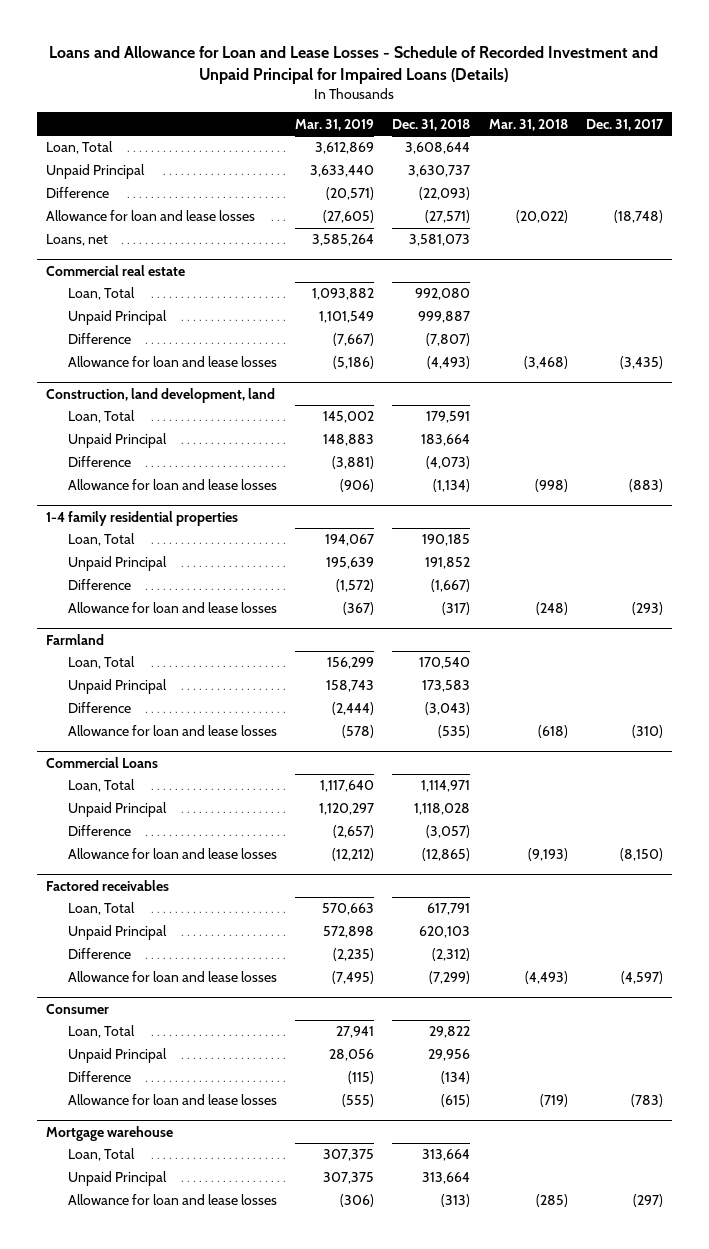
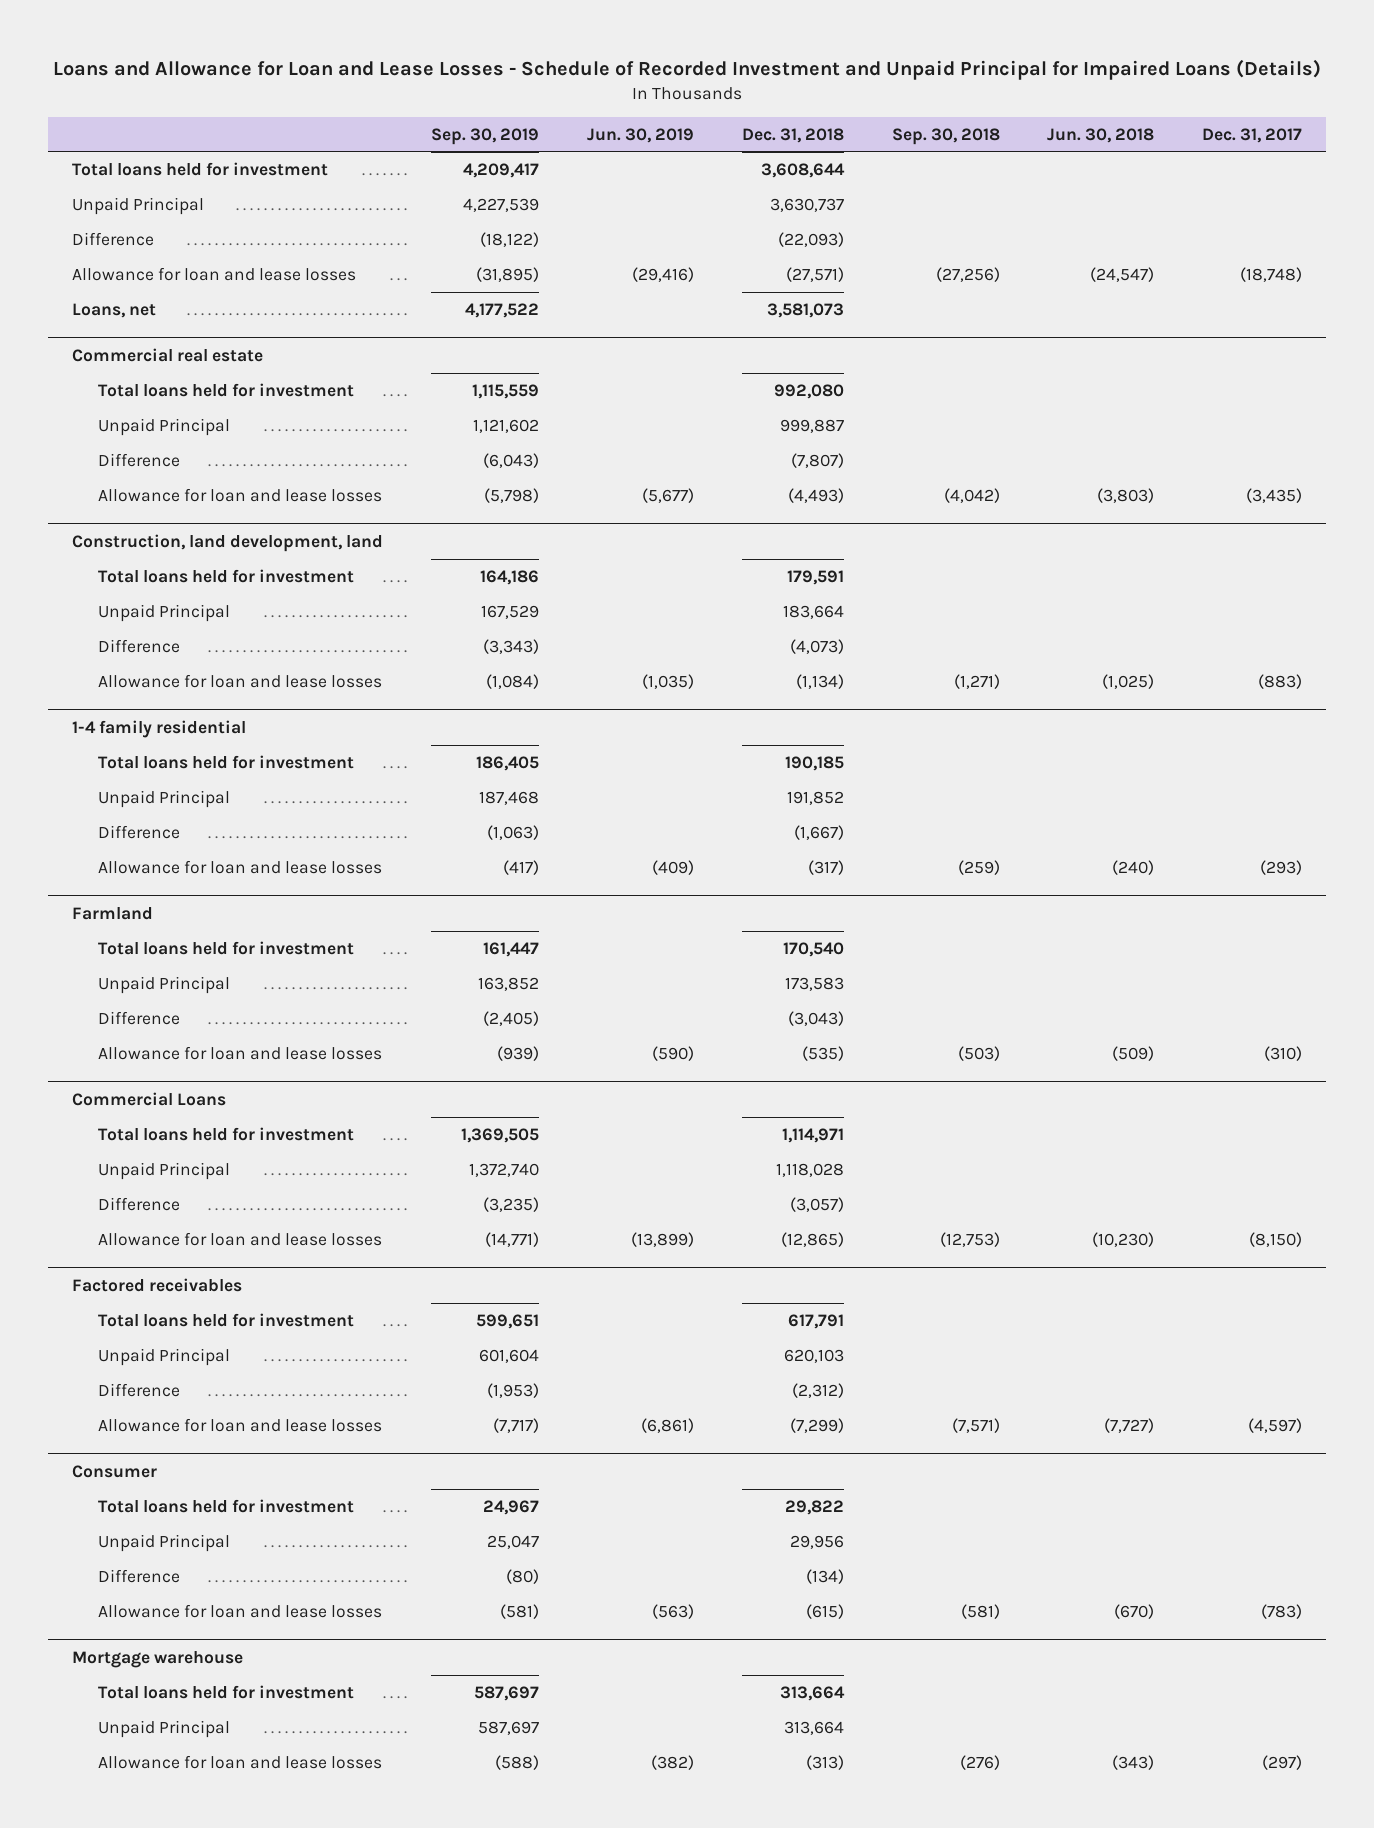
- | Mar. 31, 2019 | Dec. 31, 2018 | Mar. 31, 2018 | Dec. 31, 2017
+ | Sep. 30, 2019 | Jun. 30, 2019 | Dec. 31, 2018 | Sep. 30, 2018 | Jun. 30, 2018 | Dec. 31, 2017
- Loan, Total | 3,612,869 | 3,608,644 | |
+ Total loans held for investment | 4,209,417 | | 3,608,644 | | |
@ Commercial real estate
- Loan, Total | 1,093,882 | 992,080 | |
+ Total loans held for investment | 1,115,559 | | 992,080 | | |
@ Construction, land development, land
- Loan, Total | 145,002 | 179,591 | |
+ Total loans held for investment | 164,186 | | 179,591 | | |
- 1-4 family residential properties
- Loan, Total | 194,067 | 190,185 | |
+ 1-4 family residential
+ Total loans held for investment | 186,405 | | 190,185 | | |
@ Farmland
- Loan, Total | 156,299 | 170,540 | |
+ Total loans held for investment | 161,447 | | 170,540 | | |
@ Commercial Loans
- Loan, Total | 1,117,640 | 1,114,971 | |
+ Total loans held for investment | 1,369,505 | | 1,114,971 | | |
@ Factored receivables
- Loan, Total | 570,663 | 617,791 | |
+ Total loans held for investment | 599,651 | | 617,791 | | |
@ Consumer
- Loan, Total | 27,941 | 29,822 | |
+ Total loans held for investment | 24,967 | | 29,822 | | |
@ Mortgage warehouse
- Loan, Total | 307,375 | 313,664 | |
+ Total loans held for investment | 587,697 | | 313,664 | | |

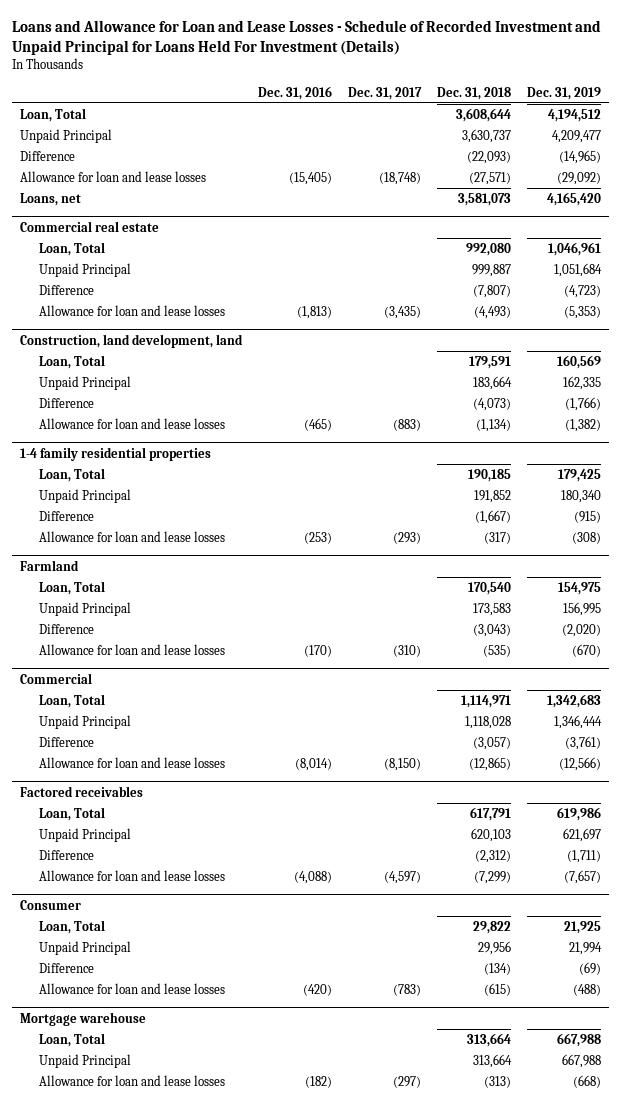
- Loans and Allowance for Loan and Lease Losses - Schedule of Recorded Investment and Unpaid Principal for Impaired Loans (Details)
+ Loans and Allowance for Loan and Lease Losses - Schedule of Recorded Investment and Unpaid Principal for Loans Held For Investment (Details)
- | Sep. 30, 2019 | Jun. 30, 2019 | Dec. 31, 2018 | Sep. 30, 2018 | Jun. 30, 2018 | Dec. 31, 2017
+ | Dec. 31, 2016 | Dec. 31, 2017 | Dec. 31, 2018 | Dec. 31, 2019
- Total loans held for investment | 4,209,417 | | 3,608,644 | | |
+ Loan, Total | | | 3,608,644 | 4,194,512
@ Commercial real estate
- Total loans held for investment | 1,115,559 | | 992,080 | | |
+ Loan, Total | | | 992,080 | 1,046,961
@ Construction, land development, land
- Total loans held for investment | 164,186 | | 179,591 | | |
+ Loan, Total | | | 179,591 | 160,569
- 1-4 family residential
- Total loans held for investment | 186,405 | | 190,185 | | |
+ 1-4 family residential properties
+ Loan, Total | | | 190,185 | 179,425
@ Farmland
- Total loans held for investment | 161,447 | | 170,540 | | |
+ Loan, Total | | | 170,540 | 154,975
- Commercial Loans
- Total loans held for investment | 1,369,505 | | 1,114,971 | | |
+ Commercial
+ Loan, Total | | | 1,114,971 | 1,342,683
@ Factored receivables
- Total loans held for investment | 599,651 | | 617,791 | | |
+ Loan, Total | | | 617,791 | 619,986
@ Consumer
- Total loans held for investment | 24,967 | | 29,822 | | |
+ Loan, Total | | | 29,822 | 21,925
@ Mortgage warehouse
- Total loans held for investment | 587,697 | | 313,664 | | |
+ Loan, Total | | | 313,664 | 667,988

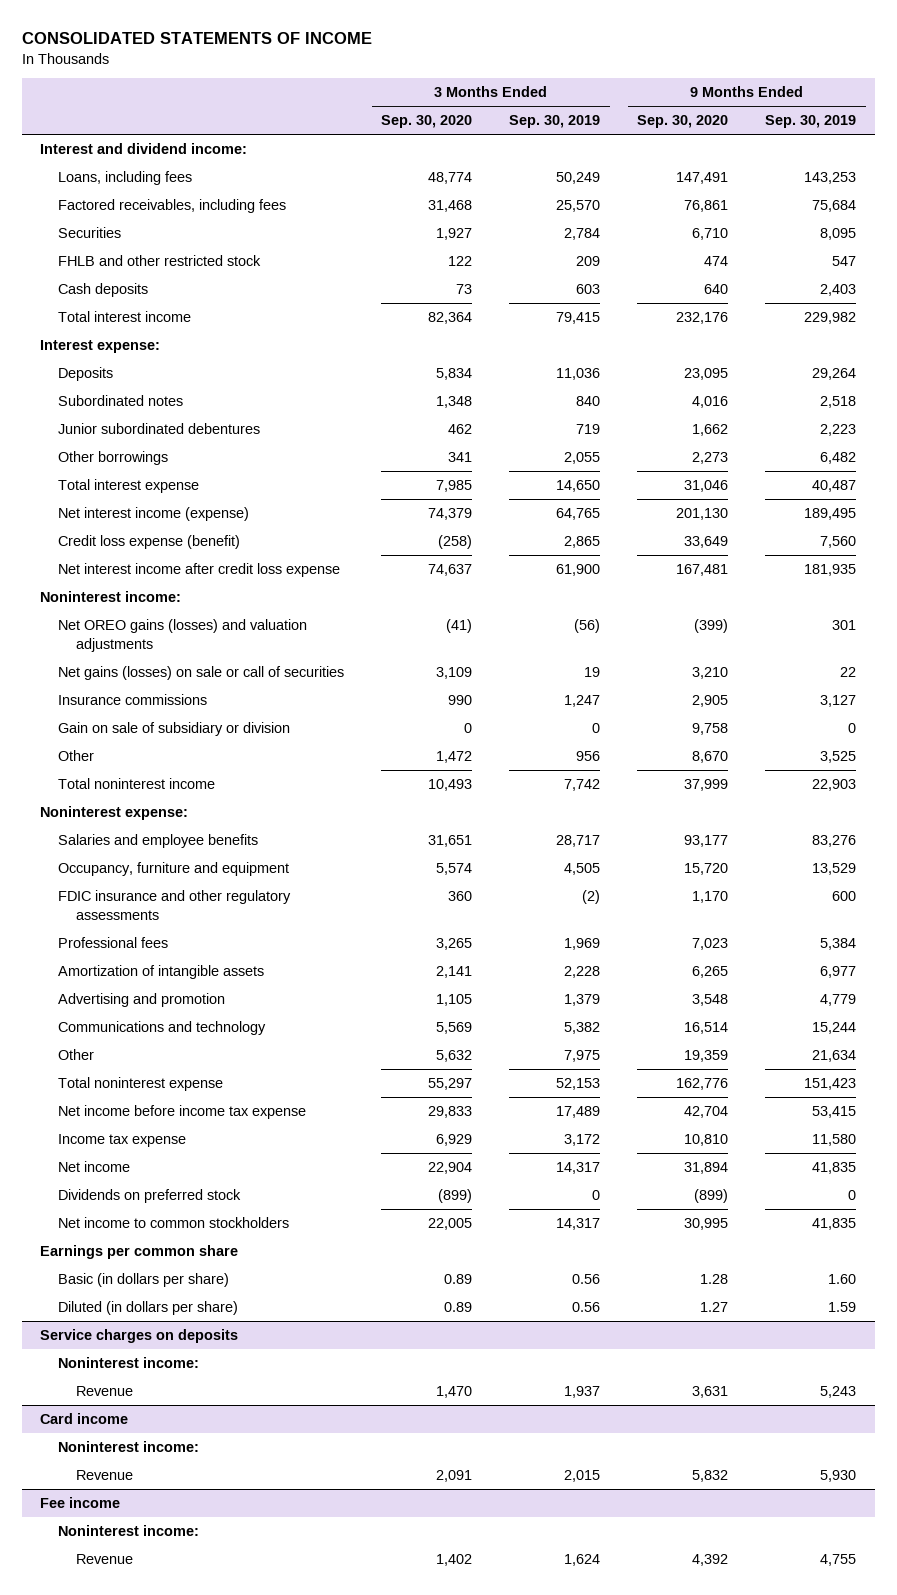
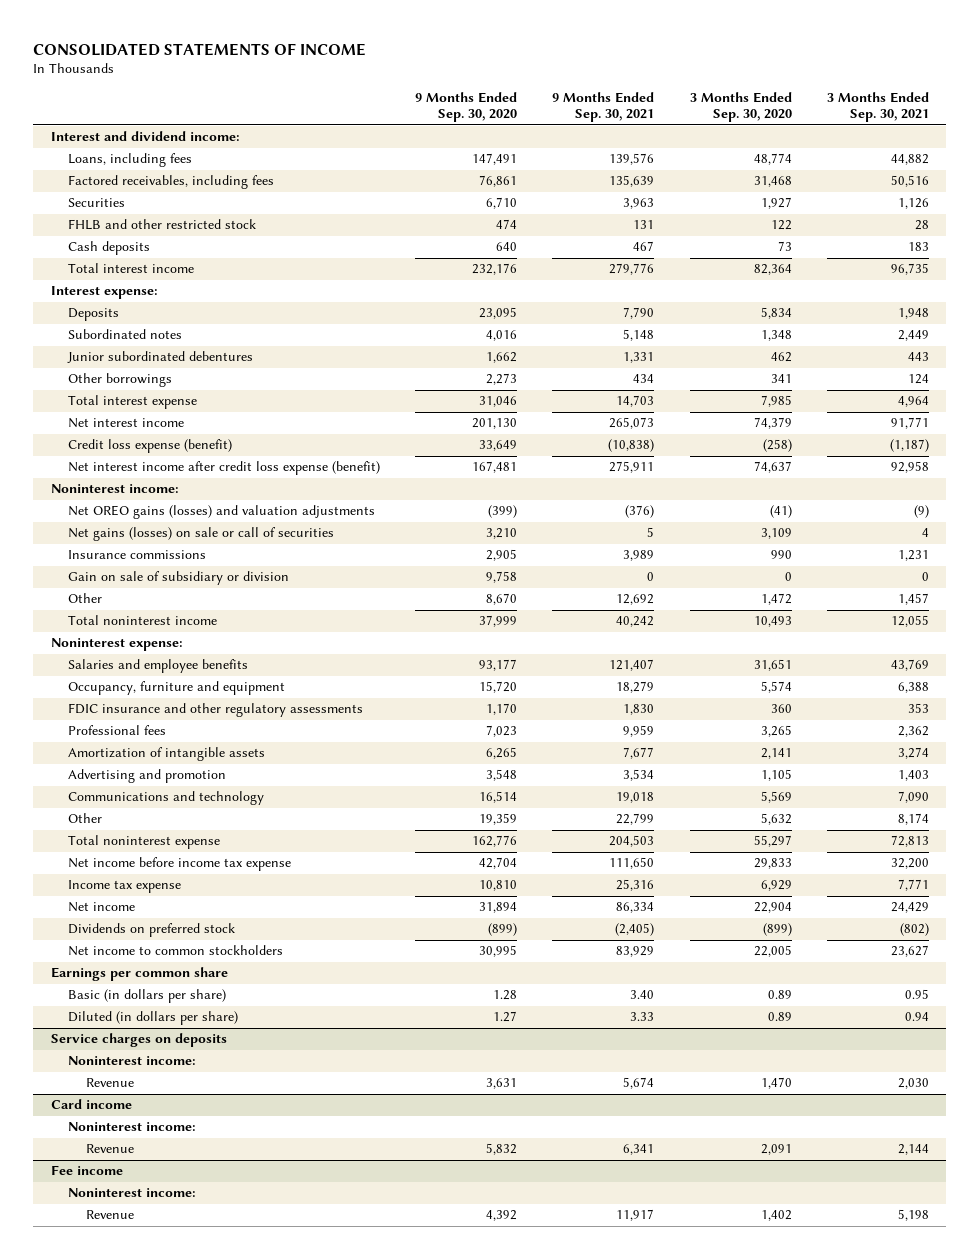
- | 3 Months Ended Sep. 30, 2020 | 3 Months Ended Sep. 30, 2019 | 9 Months Ended Sep. 30, 2020 | 9 Months Ended Sep. 30, 2019
+ | 9 Months Ended Sep. 30, 2020 | 9 Months Ended Sep. 30, 2021 | 3 Months Ended Sep. 30, 2020 | 3 Months Ended Sep. 30, 2021
- Net interest income (expense) | 74,379 | 64,765 | 201,130 | 189,495
+ Net interest income | 201,130 | 265,073 | 74,379 | 91,771
- Net interest income after credit loss expense | 74,637 | 61,900 | 167,481 | 181,935
+ Net interest income after credit loss expense (benefit) | 167,481 | 275,911 | 74,637 | 92,958

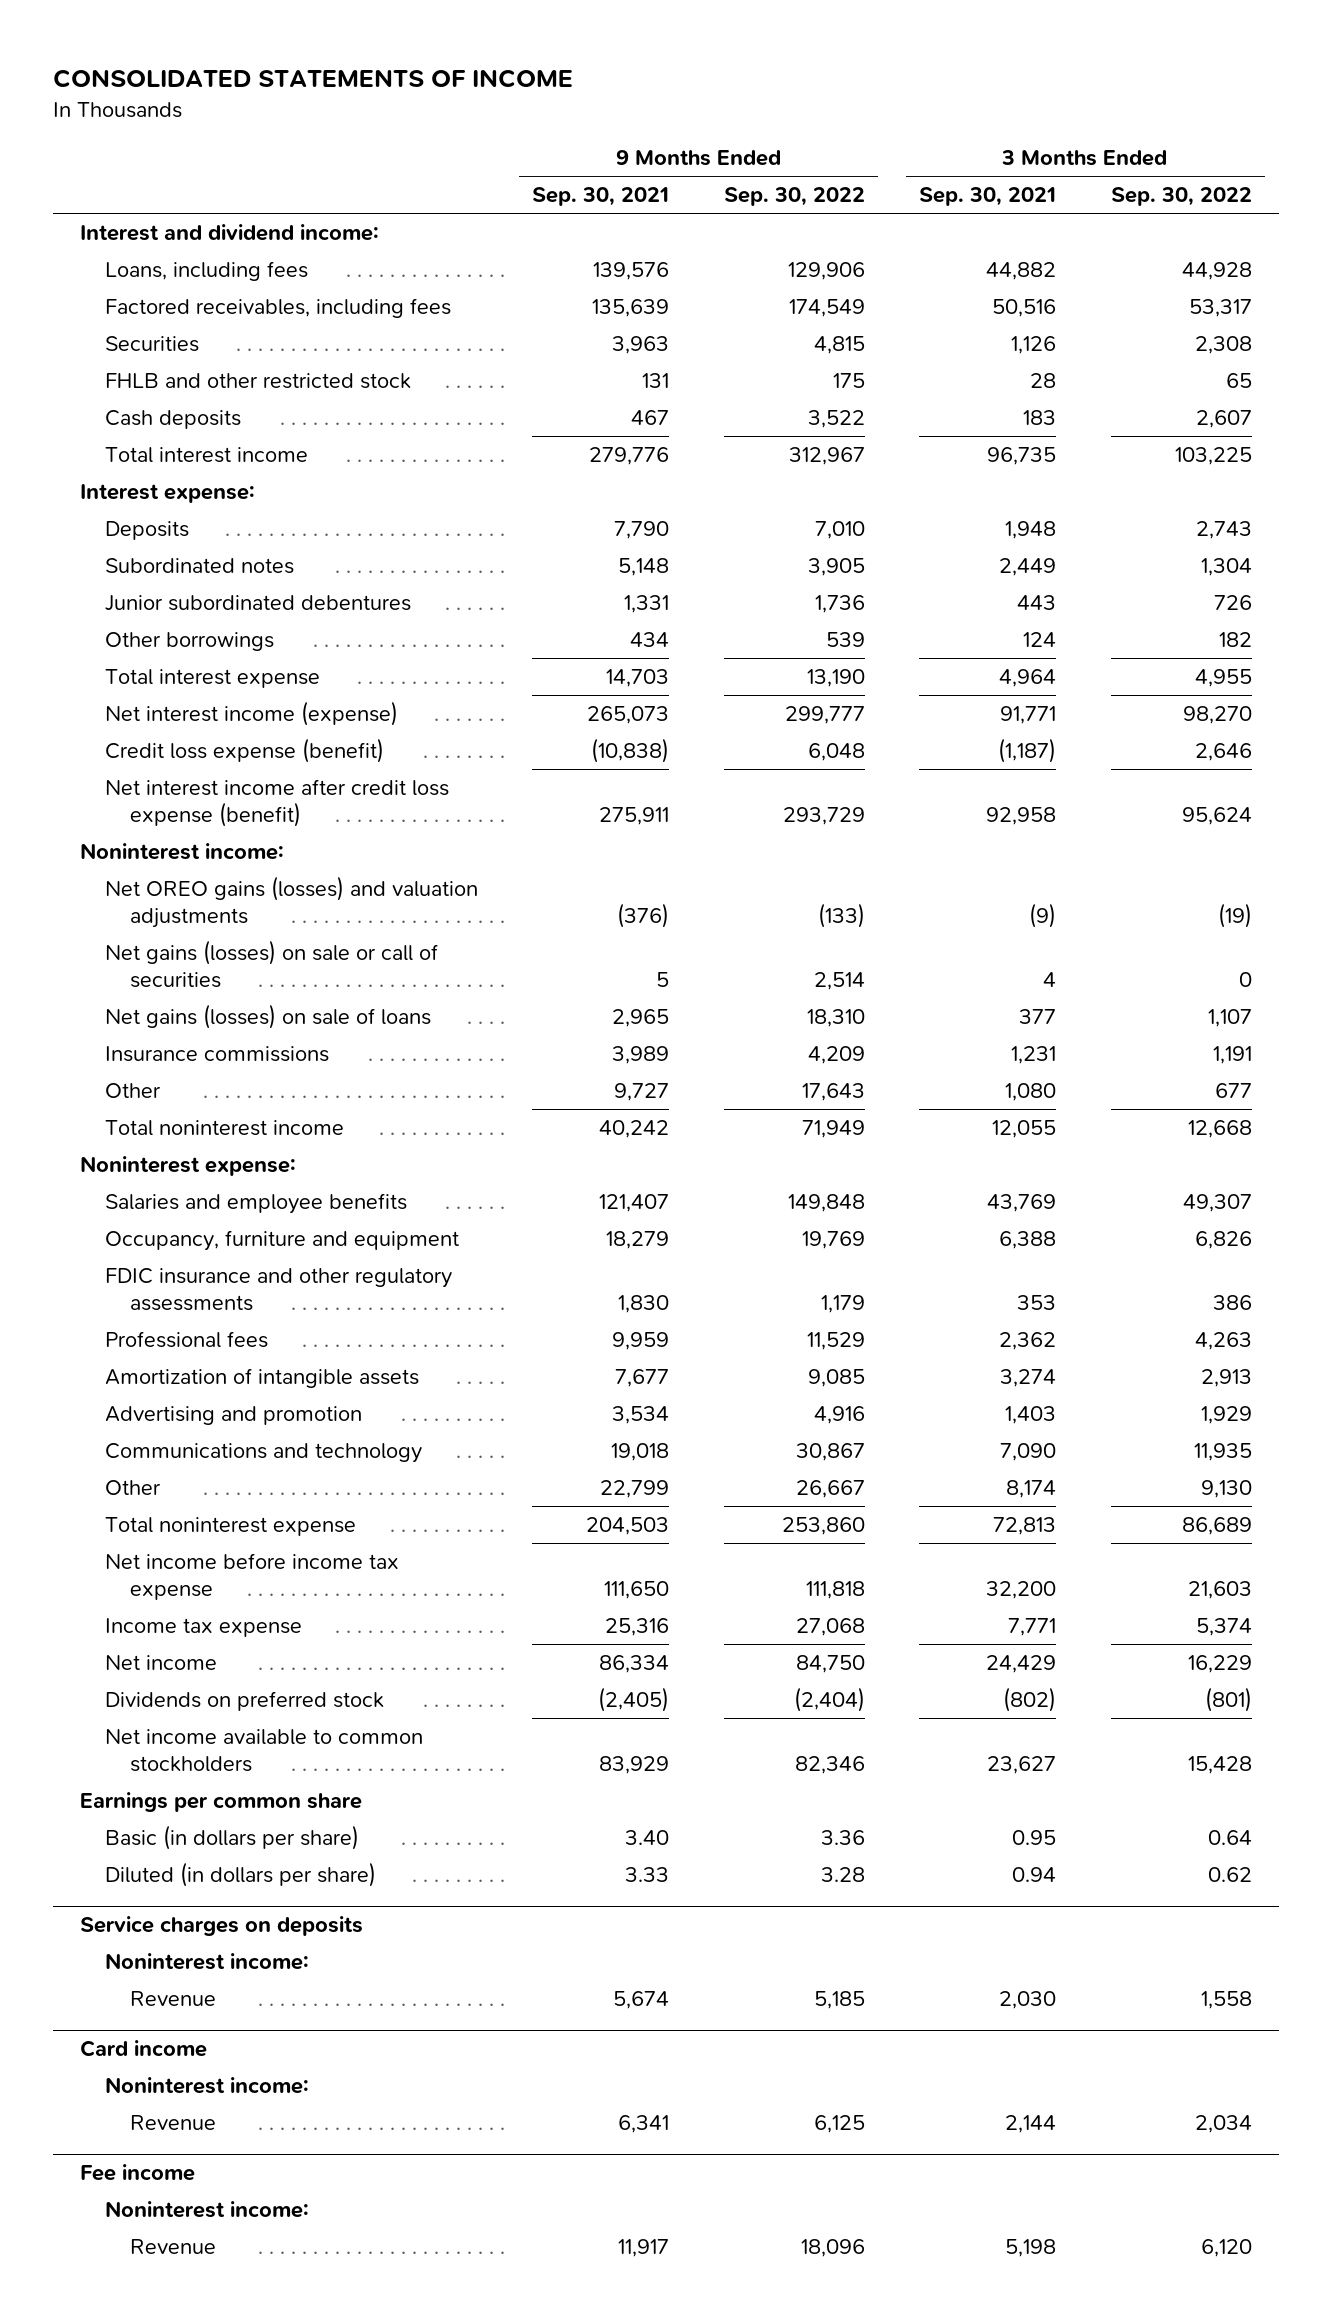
- | 9 Months Ended Sep. 30, 2020 | 9 Months Ended Sep. 30, 2021 | 3 Months Ended Sep. 30, 2020 | 3 Months Ended Sep. 30, 2021
+ | 9 Months Ended Sep. 30, 2021 | 9 Months Ended Sep. 30, 2022 | 3 Months Ended Sep. 30, 2021 | 3 Months Ended Sep. 30, 2022
- Net interest income | 201,130 | 265,073 | 74,379 | 91,771
+ Net interest income (expense) | 265,073 | 299,777 | 91,771 | 98,270
+ Net gains (losses) on sale of loans | 2,965 | 18,310 | 377 | 1,107
- Gain on sale of subsidiary or division | 9,758 | 0 | 0 | 0
- Other | 8,670 | 12,692 | 1,472 | 1,457
+ Other | 9,727 | 17,643 | 1,080 | 677
- Net income to common stockholders | 30,995 | 83,929 | 22,005 | 23,627
+ Net income available to common stockholders | 83,929 | 82,346 | 23,627 | 15,428

